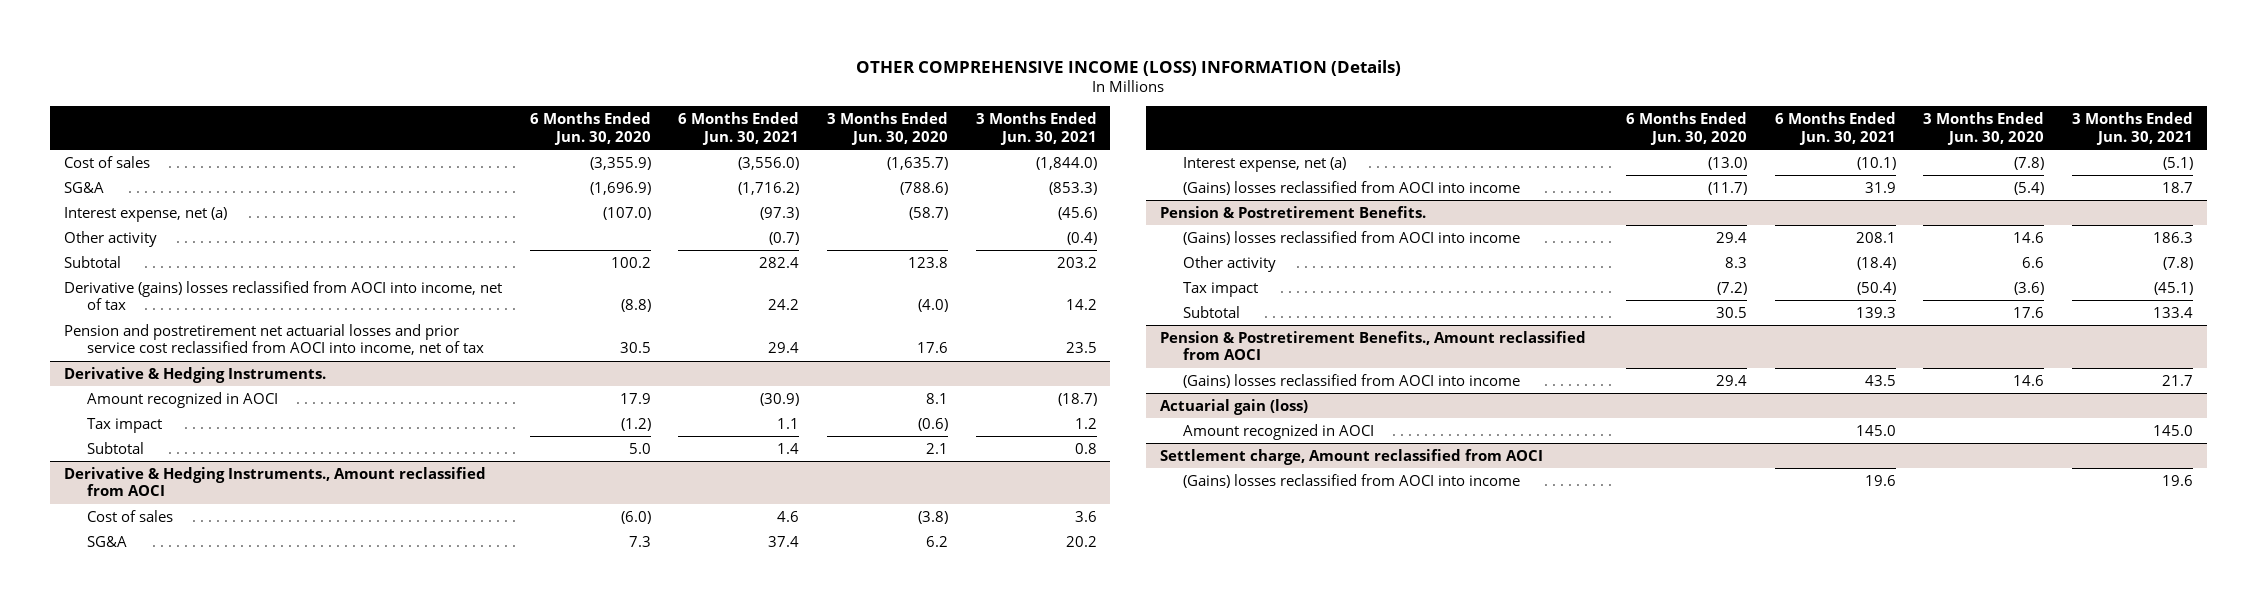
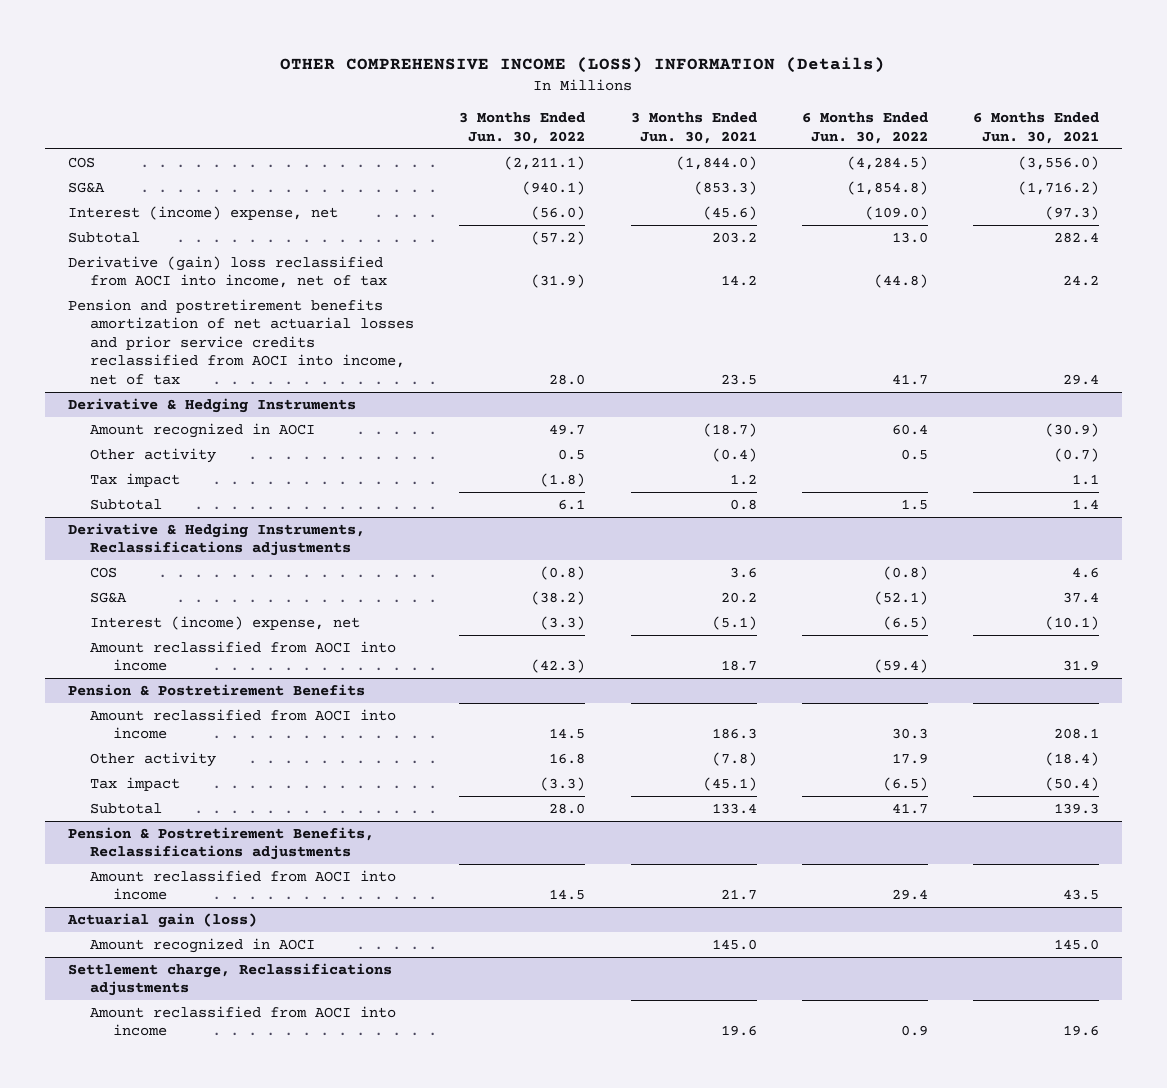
- | 6 Months Ended Jun. 30, 2020 | 6 Months Ended Jun. 30, 2021 | 3 Months Ended Jun. 30, 2020 | 3 Months Ended Jun. 30, 2021
+ | 3 Months Ended Jun. 30, 2022 | 3 Months Ended Jun. 30, 2021 | 6 Months Ended Jun. 30, 2022 | 6 Months Ended Jun. 30, 2021
- Cost of sales | (3,355.9) | (3,556.0) | (1,635.7) | (1,844.0)
+ COS | (2,211.1) | (1,844.0) | (4,284.5) | (3,556.0)
- Interest expense, net (a) | (107.0) | (97.3) | (58.7) | (45.6)
- Other activity | | (0.7) | | (0.4)
+ Interest (income) expense, net | (56.0) | (45.6) | (109.0) | (97.3)
- Derivative (gains) losses reclassified from AOCI into income, net of tax | (8.8) | 24.2 | (4.0) | 14.2
- Pension and postretirement net actuarial losses and prior service cost reclassified from AOCI into income, net of tax | 30.5 | 29.4 | 17.6 | 23.5
- Derivative & Hedging Instruments.
+ Derivative (gain) loss reclassified from AOCI into income, net of tax | (31.9) | 14.2 | (44.8) | 24.2
+ Pension and postretirement benefits amortization of net actuarial losses and prior service credits reclassified from AOCI into income, net of tax | 28.0 | 23.5 | 41.7 | 29.4
+ Derivative & Hedging Instruments
+ Other activity | 0.5 | (0.4) | 0.5 | (0.7)
- Derivative & Hedging Instruments., Amount reclassified from AOCI
- Cost of sales | (6.0) | 4.6 | (3.8) | 3.6
+ Derivative & Hedging Instruments, Reclassifications adjustments
+ COS | (0.8) | 3.6 | (0.8) | 4.6
- Interest expense, net (a) | (13.0) | (10.1) | (7.8) | (5.1)
- (Gains) losses reclassified from AOCI into income | (11.7) | 31.9 | (5.4) | 18.7
- Pension & Postretirement Benefits.
- (Gains) losses reclassified from AOCI into income | 29.4 | 208.1 | 14.6 | 186.3
+ Interest (income) expense, net | (3.3) | (5.1) | (6.5) | (10.1)
+ Amount reclassified from AOCI into income | (42.3) | 18.7 | (59.4) | 31.9
+ Pension & Postretirement Benefits
+ Amount reclassified from AOCI into income | 14.5 | 186.3 | 30.3 | 208.1
- Pension & Postretirement Benefits., Amount reclassified from AOCI
- (Gains) losses reclassified from AOCI into income | 29.4 | 43.5 | 14.6 | 21.7
+ Pension & Postretirement Benefits, Reclassifications adjustments
+ Amount reclassified from AOCI into income | 14.5 | 21.7 | 29.4 | 43.5
- Settlement charge, Amount reclassified from AOCI
- (Gains) losses reclassified from AOCI into income | | 19.6 | | 19.6
+ Settlement charge, Reclassifications adjustments
+ Amount reclassified from AOCI into income | | 19.6 | 0.9 | 19.6

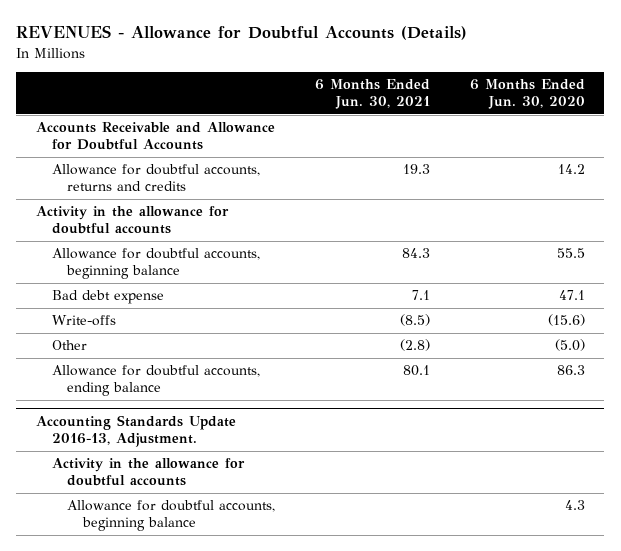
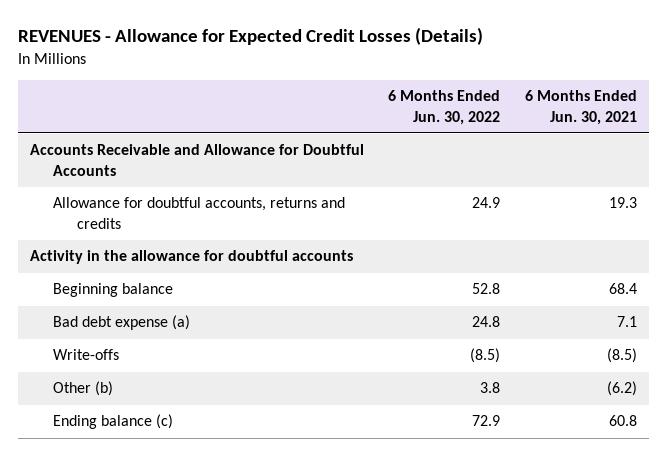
- REVENUES - Allowance for Doubtful Accounts (Details)
+ REVENUES - Allowance for Expected Credit Losses (Details)
- | 6 Months Ended Jun. 30, 2021 | 6 Months Ended Jun. 30, 2020
+ | 6 Months Ended Jun. 30, 2022 | 6 Months Ended Jun. 30, 2021
- Allowance for doubtful accounts, beginning balance | 84.3 | 55.5
- Bad debt expense | 7.1 | 47.1
+ Beginning balance | 52.8 | 68.4
+ Bad debt expense (a) | 24.8 | 7.1
- Other | (2.8) | (5.0)
- Allowance for doubtful accounts, ending balance | 80.1 | 86.3
- Accounting Standards Update 2016-13, Adjustment.
- Activity in the allowance for doubtful accounts
- Allowance for doubtful accounts, beginning balance | | 4.3
+ Other (b) | 3.8 | (6.2)
+ Ending balance (c) | 72.9 | 60.8

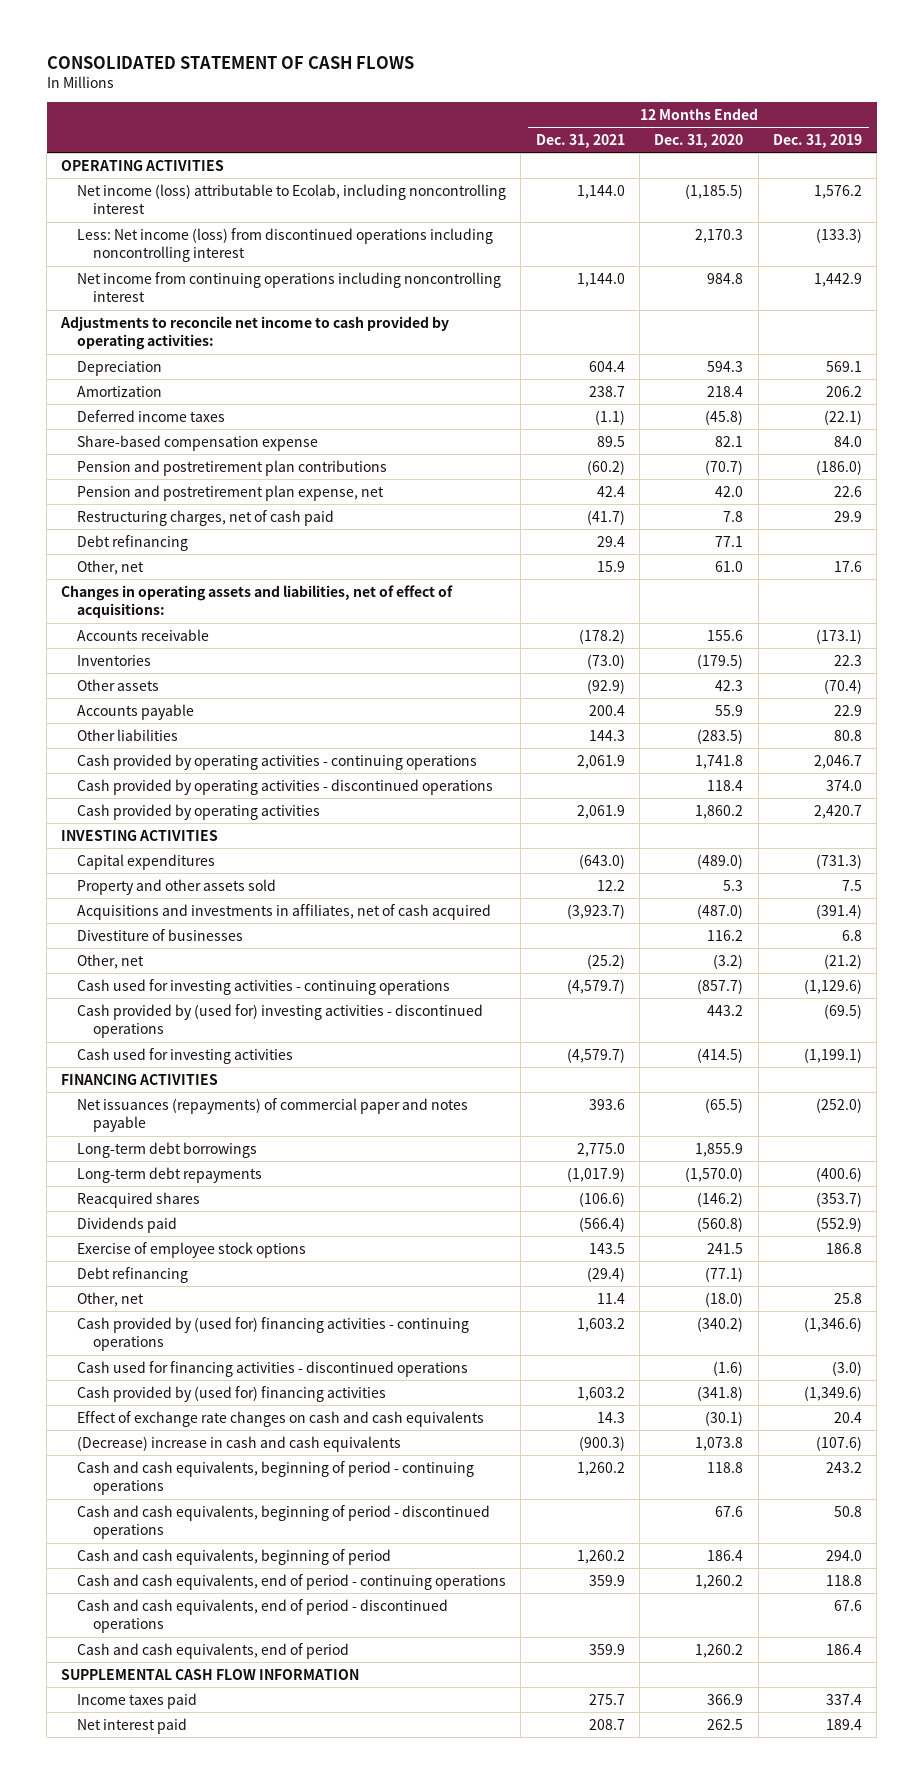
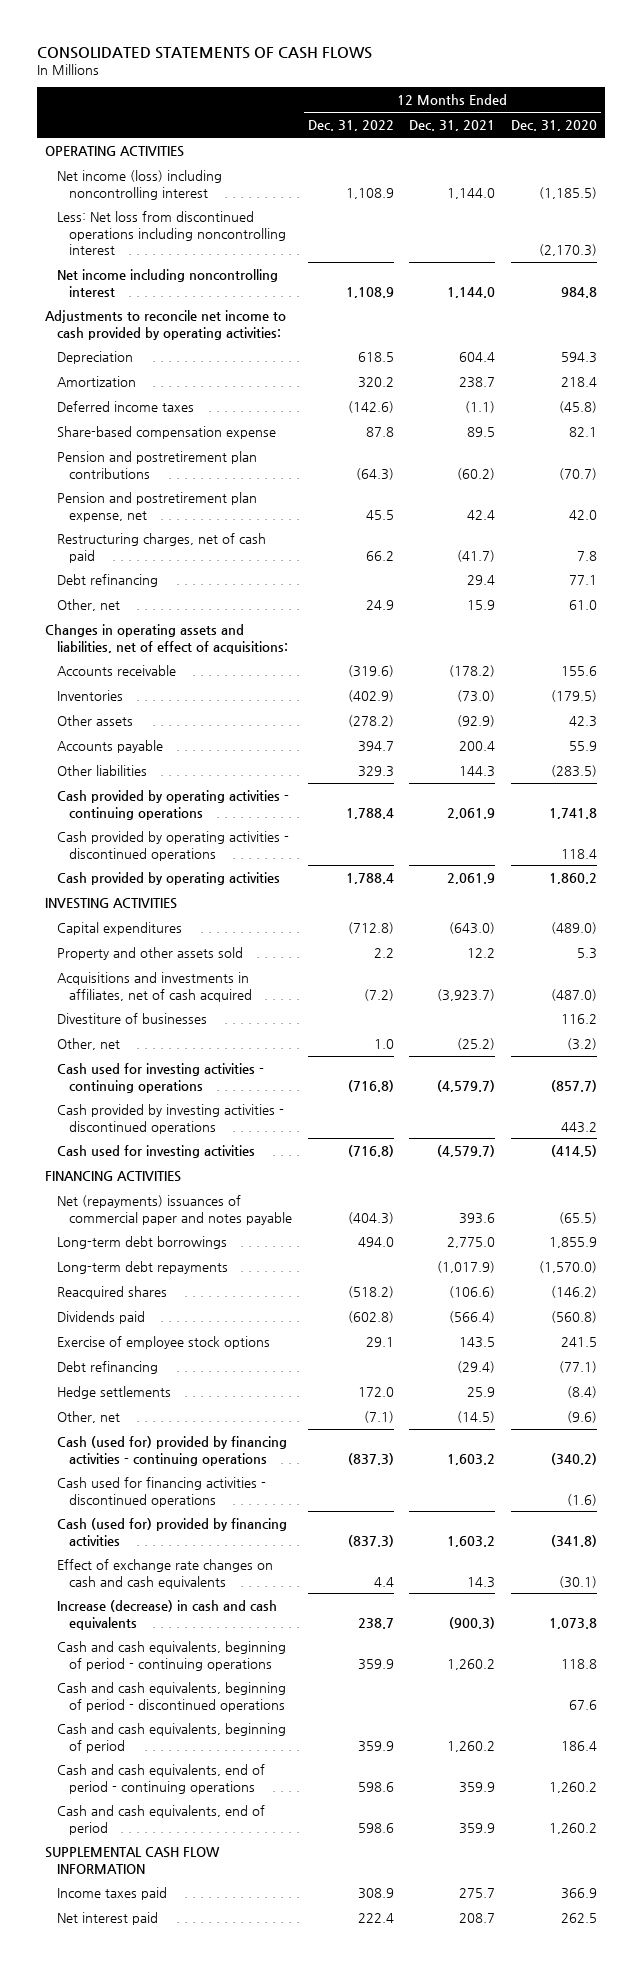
- CONSOLIDATED STATEMENT OF CASH FLOWS
+ CONSOLIDATED STATEMENTS OF CASH FLOWS
- | 12 Months Ended Dec. 31, 2021 | 12 Months Ended Dec. 31, 2020 | 12 Months Ended Dec. 31, 2019
+ | 12 Months Ended Dec. 31, 2022 | 12 Months Ended Dec. 31, 2021 | 12 Months Ended Dec. 31, 2020
- Net income (loss) attributable to Ecolab, including noncontrolling interest | 1,144.0 | (1,185.5) | 1,576.2
- Less: Net income (loss) from discontinued operations including noncontrolling interest | | 2,170.3 | (133.3)
- Net income from continuing operations including noncontrolling interest | 1,144.0 | 984.8 | 1,442.9
+ Net income (loss) including noncontrolling interest | 1,108.9 | 1,144.0 | (1,185.5)
+ Less: Net loss from discontinued operations including noncontrolling interest | | | (2,170.3)
+ Net income including noncontrolling interest | 1,108.9 | 1,144.0 | 984.8
- Cash provided by (used for) investing activities - discontinued operations | | 443.2 | (69.5)
+ Cash provided by investing activities - discontinued operations | | | 443.2
- Net issuances (repayments) of commercial paper and notes payable | 393.6 | (65.5) | (252.0)
+ Net (repayments) issuances of commercial paper and notes payable | (404.3) | 393.6 | (65.5)
- Other, net | 11.4 | (18.0) | 25.8
- Cash provided by (used for) financing activities - continuing operations | 1,603.2 | (340.2) | (1,346.6)
+ Hedge settlements | 172.0 | 25.9 | (8.4)
+ Other, net | (7.1) | (14.5) | (9.6)
+ Cash (used for) provided by financing activities - continuing operations | (837.3) | 1,603.2 | (340.2)
- Cash provided by (used for) financing activities | 1,603.2 | (341.8) | (1,349.6)
+ Cash (used for) provided by financing activities | (837.3) | 1,603.2 | (341.8)
- (Decrease) increase in cash and cash equivalents | (900.3) | 1,073.8 | (107.6)
+ Increase (decrease) in cash and cash equivalents | 238.7 | (900.3) | 1,073.8
- Cash and cash equivalents, end of period - discontinued operations | | | 67.6

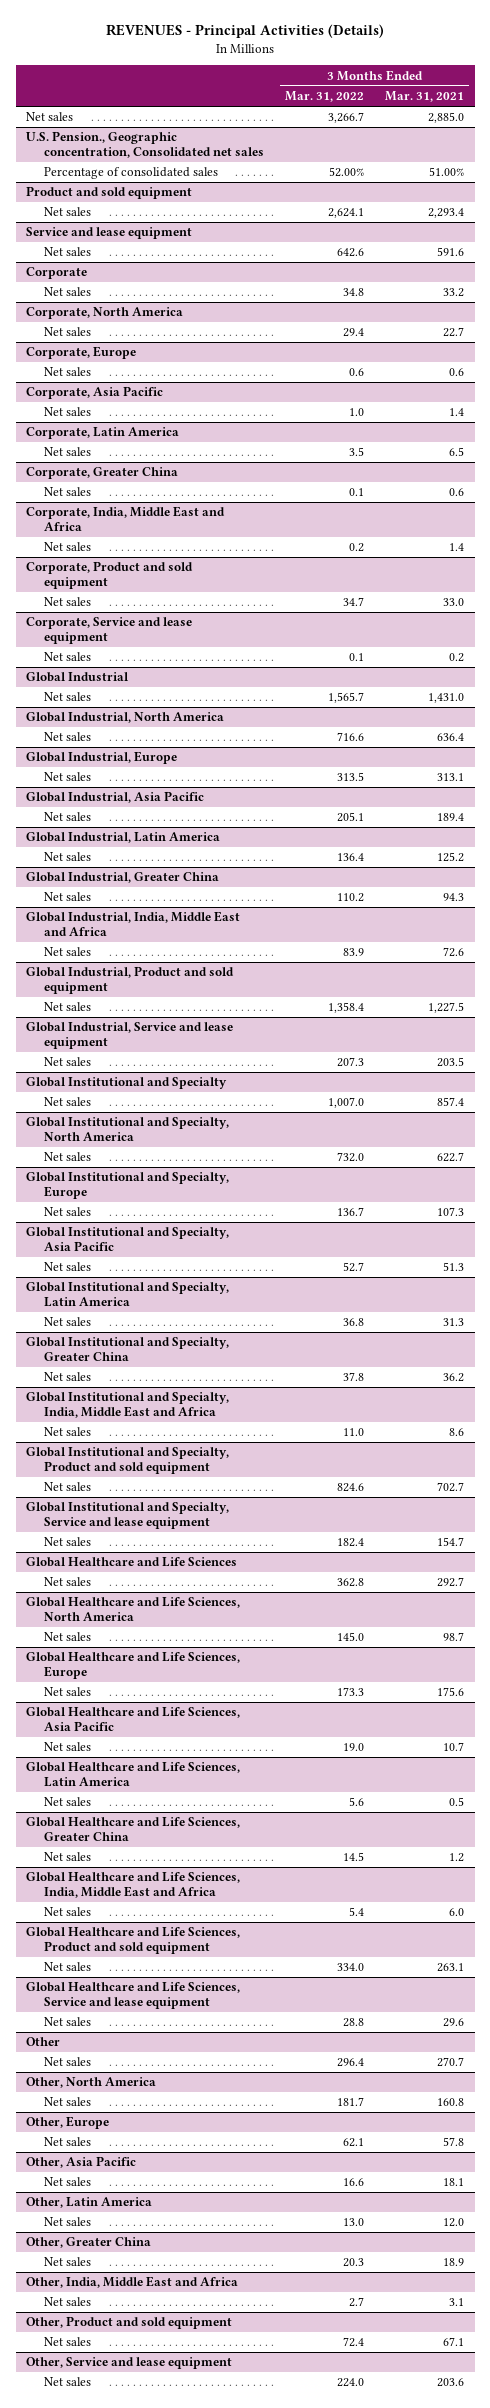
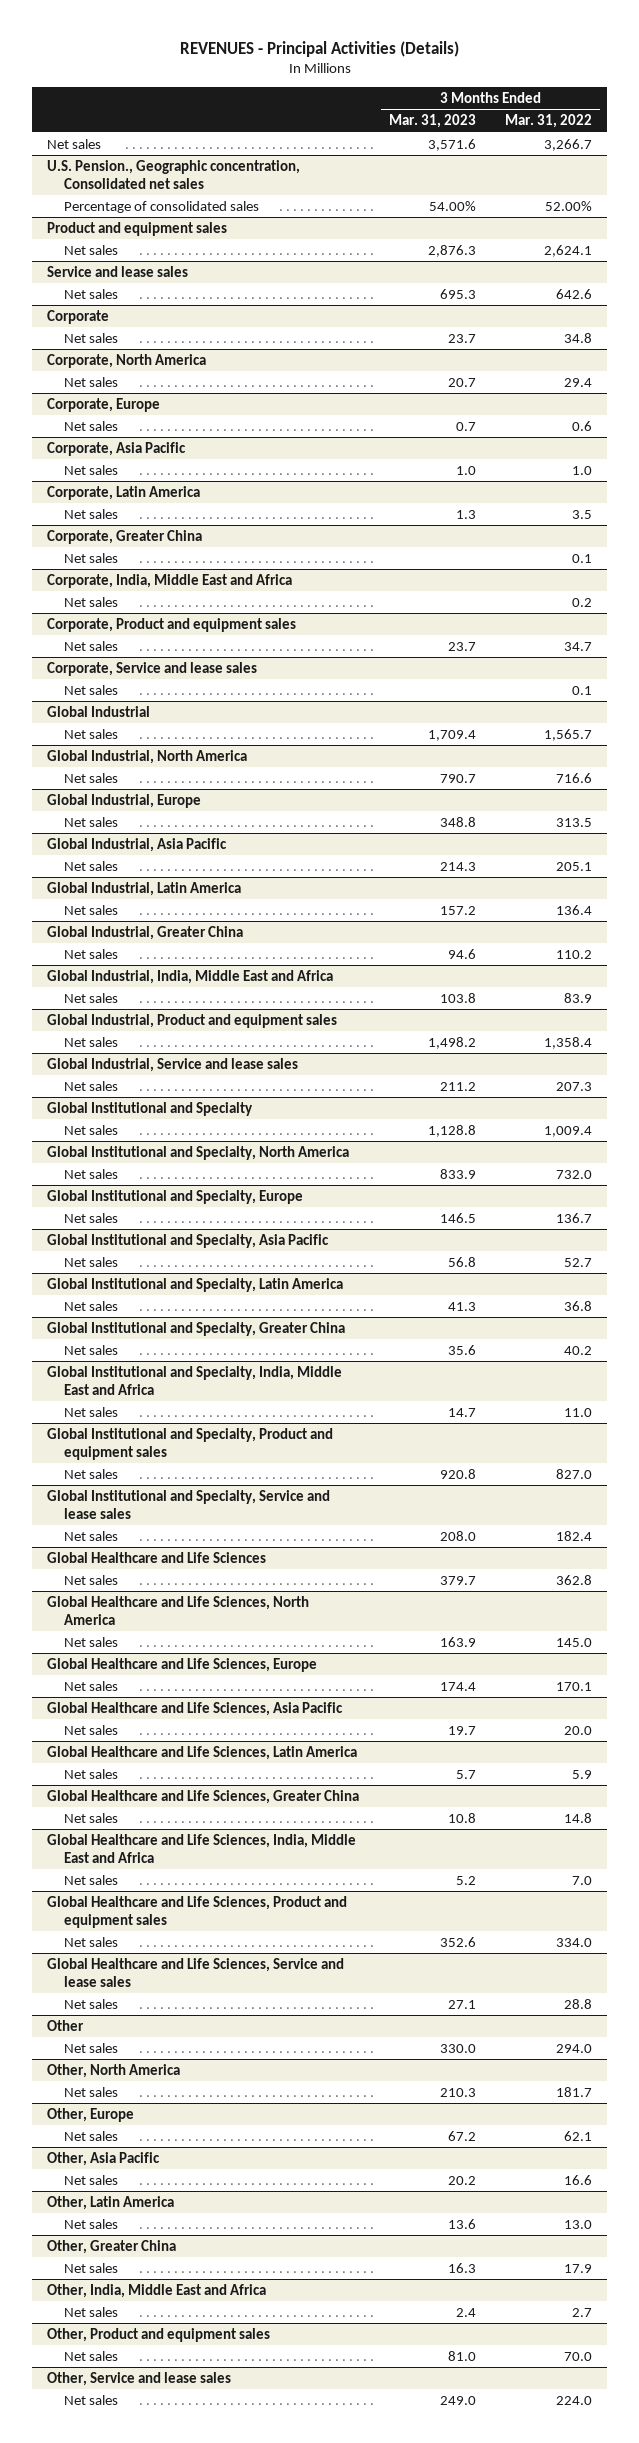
- | 3 Months Ended Mar. 31, 2022 | 3 Months Ended Mar. 31, 2021
+ | 3 Months Ended Mar. 31, 2023 | 3 Months Ended Mar. 31, 2022
- Product and sold equipment
+ Product and equipment sales
- Service and lease equipment
+ Service and lease sales
- Corporate, Product and sold equipment
+ Corporate, Product and equipment sales
- Corporate, Service and lease equipment
+ Corporate, Service and lease sales
- Global Industrial, Product and sold equipment
+ Global Industrial, Product and equipment sales
- Global Industrial, Service and lease equipment
+ Global Industrial, Service and lease sales
@ Global Institutional and Specialty
- Net sales | 1,007.0 | 857.4
+ Net sales | 1,128.8 | 1,009.4
@ Global Institutional and Specialty, Greater China
- Net sales | 37.8 | 36.2
+ Net sales | 35.6 | 40.2
- Global Institutional and Specialty, Product and sold equipment
- Net sales | 824.6 | 702.7
- Global Institutional and Specialty, Service and lease equipment
+ Global Institutional and Specialty, Product and equipment sales
+ Net sales | 920.8 | 827.0
+ Global Institutional and Specialty, Service and lease sales
@ Global Healthcare and Life Sciences, Europe
- Net sales | 173.3 | 175.6
+ Net sales | 174.4 | 170.1
@ Global Healthcare and Life Sciences, Asia Pacific
- Net sales | 19.0 | 10.7
+ Net sales | 19.7 | 20.0
@ Global Healthcare and Life Sciences, Latin America
- Net sales | 5.6 | 0.5
+ Net sales | 5.7 | 5.9
@ Global Healthcare and Life Sciences, Greater China
- Net sales | 14.5 | 1.2
+ Net sales | 10.8 | 14.8
@ Global Healthcare and Life Sciences, India, Middle East and Africa
- Net sales | 5.4 | 6.0
- Global Healthcare and Life Sciences, Product and sold equipment
@ Global Healthcare and Life Sciences, India, Middle East and Africa
+ Net sales | 5.2 | 7.0
+ Global Healthcare and Life Sciences, Product and equipment sales
- Global Healthcare and Life Sciences, Service and lease equipment
+ Global Healthcare and Life Sciences, Service and lease sales
@ Other
- Net sales | 296.4 | 270.7
+ Net sales | 330.0 | 294.0
@ Other, Greater China
- Net sales | 20.3 | 18.9
+ Net sales | 16.3 | 17.9
- Other, Product and sold equipment
- Net sales | 72.4 | 67.1
- Other, Service and lease equipment
+ Other, Product and equipment sales
+ Net sales | 81.0 | 70.0
+ Other, Service and lease sales

